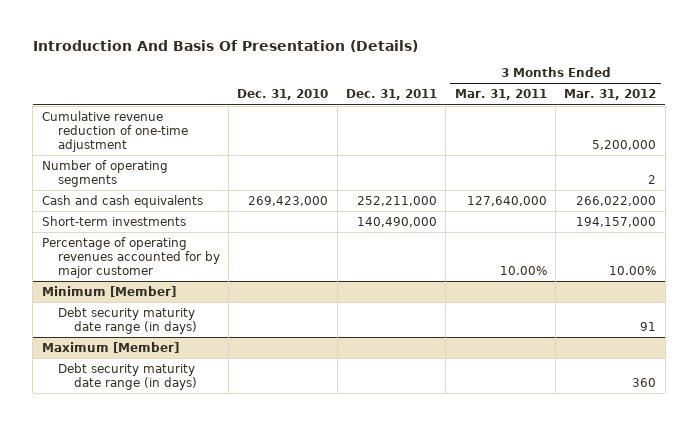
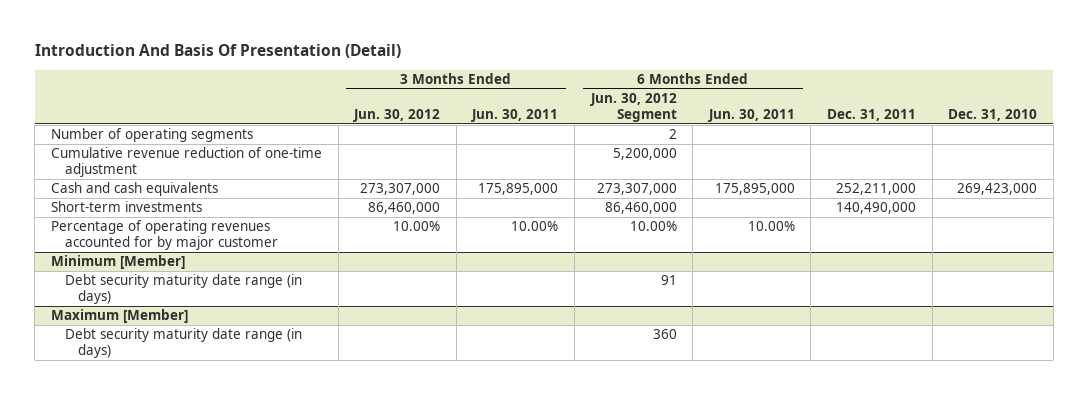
- Introduction And Basis Of Presentation (Details)
+ Introduction And Basis Of Presentation (Detail)
- | Dec. 31, 2010 | Dec. 31, 2011 | 3 Months Ended Mar. 31, 2011 | 3 Months Ended Mar. 31, 2012
+ | 3 Months Ended Jun. 30, 2012 | 3 Months Ended Jun. 30, 2011 | 6 Months Ended Jun. 30, 2012 Segment | 6 Months Ended Jun. 30, 2011 | Dec. 31, 2011 | Dec. 31, 2010
moved down: Cumulative revenue reduction of one-time adjustment | | | 5,200,000 | | |

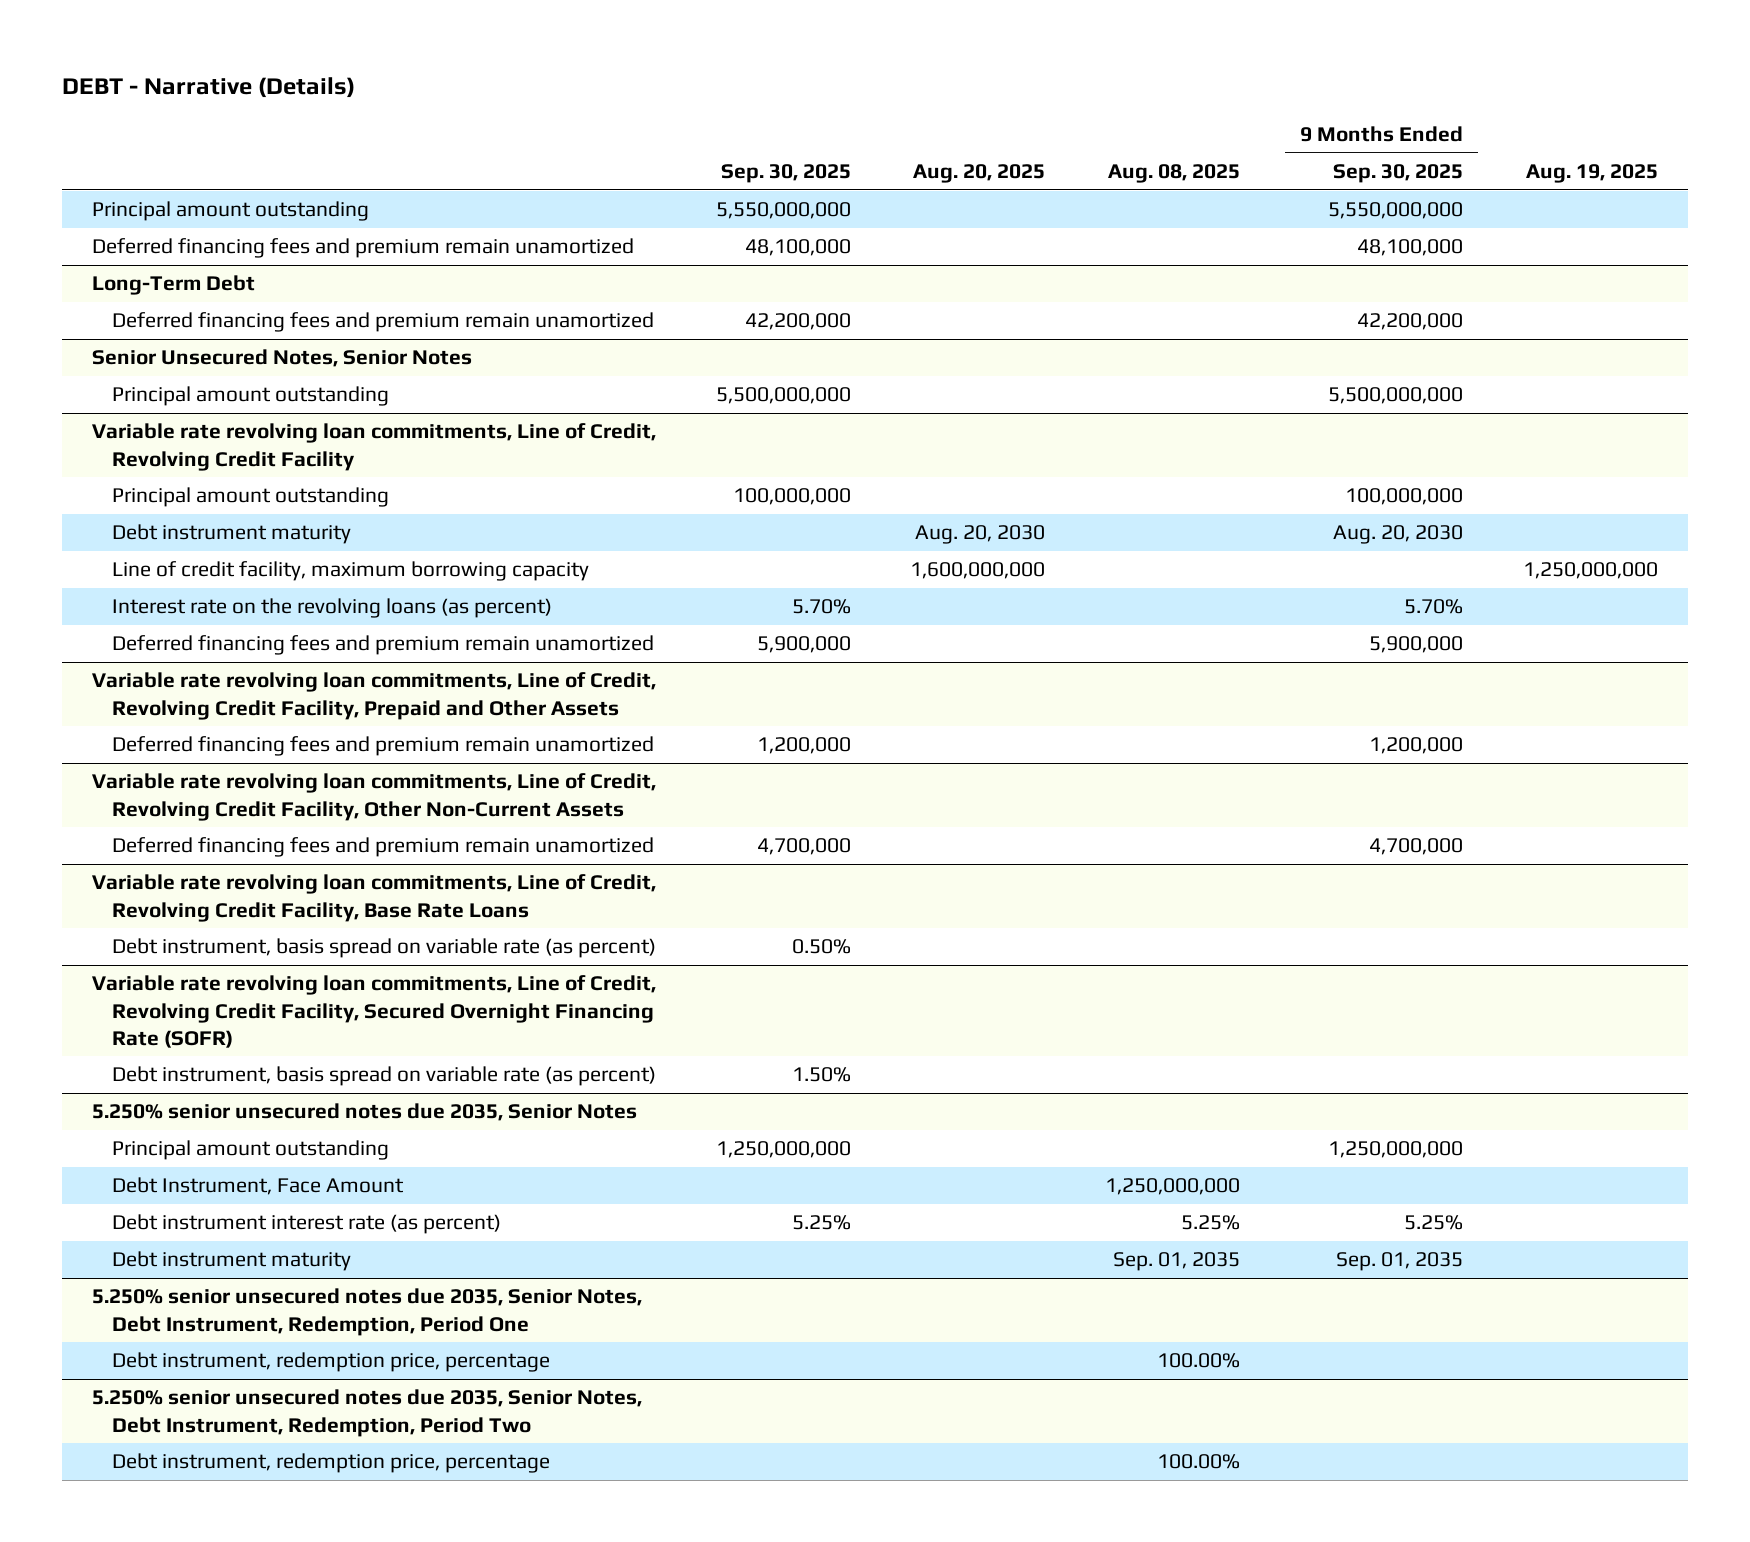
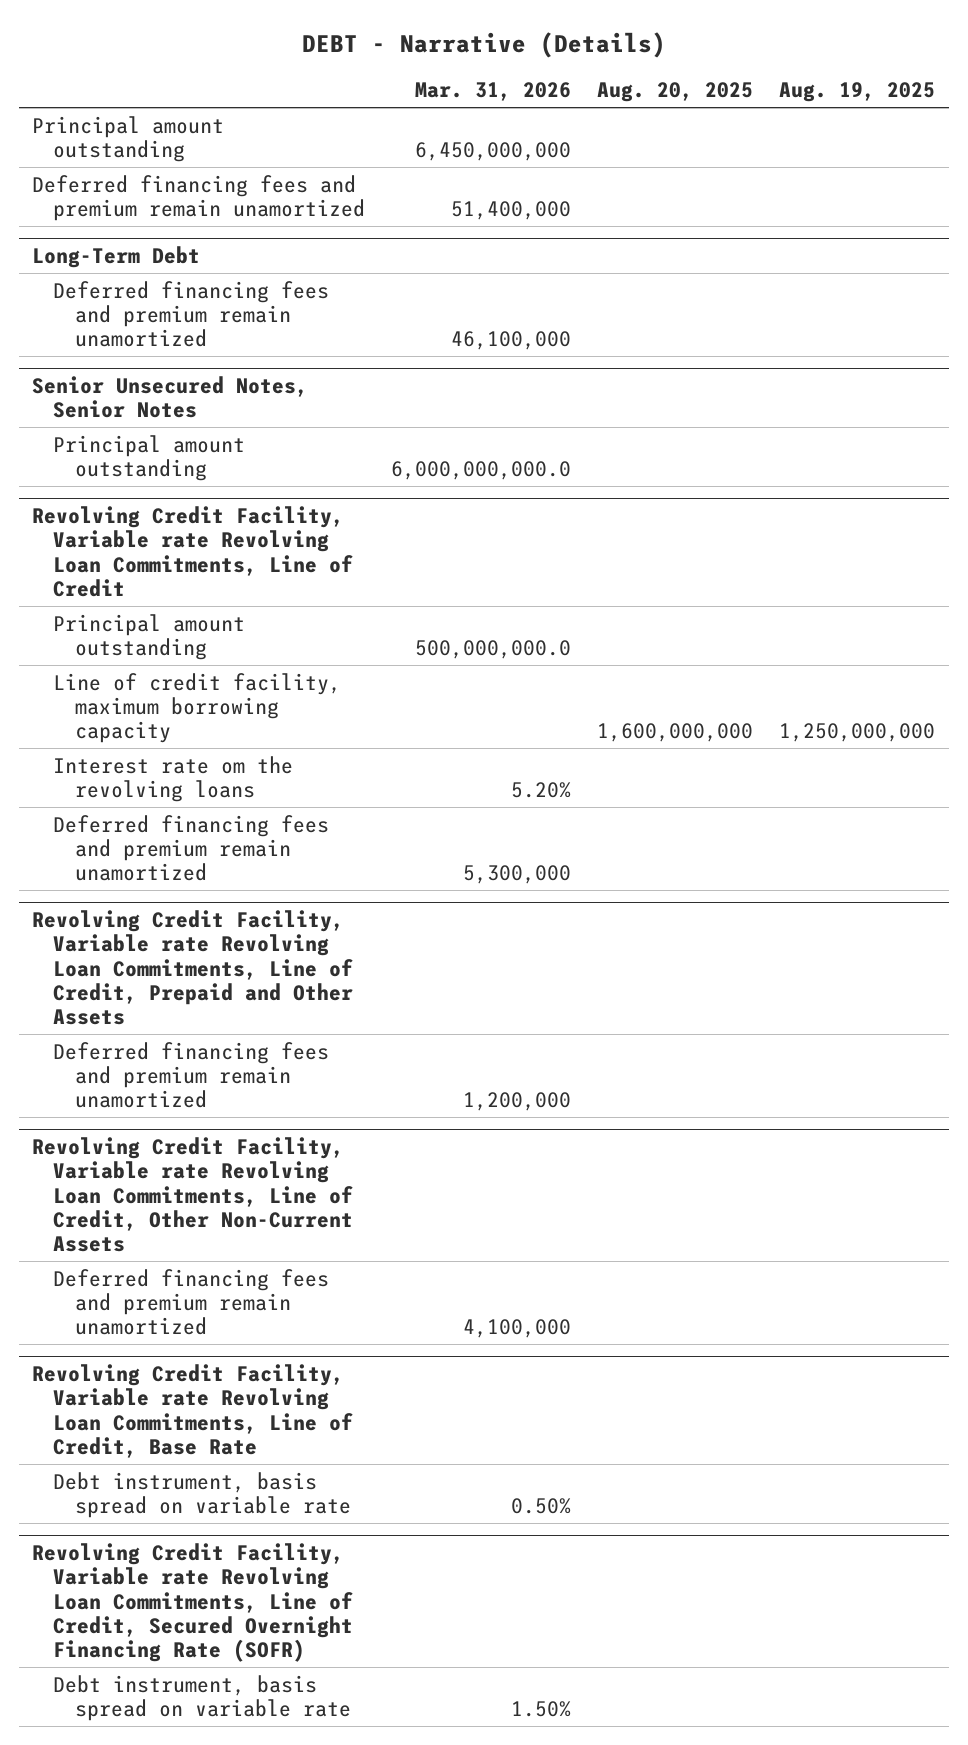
- | Sep. 30, 2025 | Aug. 20, 2025 | Aug. 08, 2025 | 9 Months Ended Sep. 30, 2025 | Aug. 19, 2025
+ | Mar. 31, 2026 | Aug. 20, 2025 | Aug. 19, 2025
- Variable rate revolving loan commitments, Line of Credit, Revolving Credit Facility
+ Revolving Credit Facility, Variable rate Revolving Loan Commitments, Line of Credit
- Debt instrument maturity | | Aug. 20, 2030 | | Aug. 20, 2030 |
- Interest rate on the revolving loans (as percent) | 5.70% | | | 5.70% |
+ Interest rate om the revolving loans | 5.20% | |
- Variable rate revolving loan commitments, Line of Credit, Revolving Credit Facility, Prepaid and Other Assets
+ Revolving Credit Facility, Variable rate Revolving Loan Commitments, Line of Credit, Prepaid and Other Assets
- Variable rate revolving loan commitments, Line of Credit, Revolving Credit Facility, Other Non-Current Assets
+ Revolving Credit Facility, Variable rate Revolving Loan Commitments, Line of Credit, Other Non-Current Assets
- Variable rate revolving loan commitments, Line of Credit, Revolving Credit Facility, Base Rate Loans
- Debt instrument, basis spread on variable rate (as percent) | 0.50% | | | |
- Variable rate revolving loan commitments, Line of Credit, Revolving Credit Facility, Secured Overnight Financing Rate (SOFR)
- Debt instrument, basis spread on variable rate (as percent) | 1.50% | | | |
- 5.250% senior unsecured notes due 2035, Senior Notes
- Principal amount outstanding | 1,250,000,000 | | | 1,250,000,000 |
- Debt Instrument, Face Amount | | | 1,250,000,000 | |
- Debt instrument interest rate (as percent) | 5.25% | | 5.25% | 5.25% |
- Debt instrument maturity | | | Sep. 01, 2035 | Sep. 01, 2035 |
- 5.250% senior unsecured notes due 2035, Senior Notes, Debt Instrument, Redemption, Period One
- Debt instrument, redemption price, percentage | | | 100.00% | |
- 5.250% senior unsecured notes due 2035, Senior Notes, Debt Instrument, Redemption, Period Two
- Debt instrument, redemption price, percentage | | | 100.00% | |
+ Revolving Credit Facility, Variable rate Revolving Loan Commitments, Line of Credit, Base Rate
+ Debt instrument, basis spread on variable rate | 0.50% | |
+ Revolving Credit Facility, Variable rate Revolving Loan Commitments, Line of Credit, Secured Overnight Financing Rate (SOFR)
+ Debt instrument, basis spread on variable rate | 1.50% | |

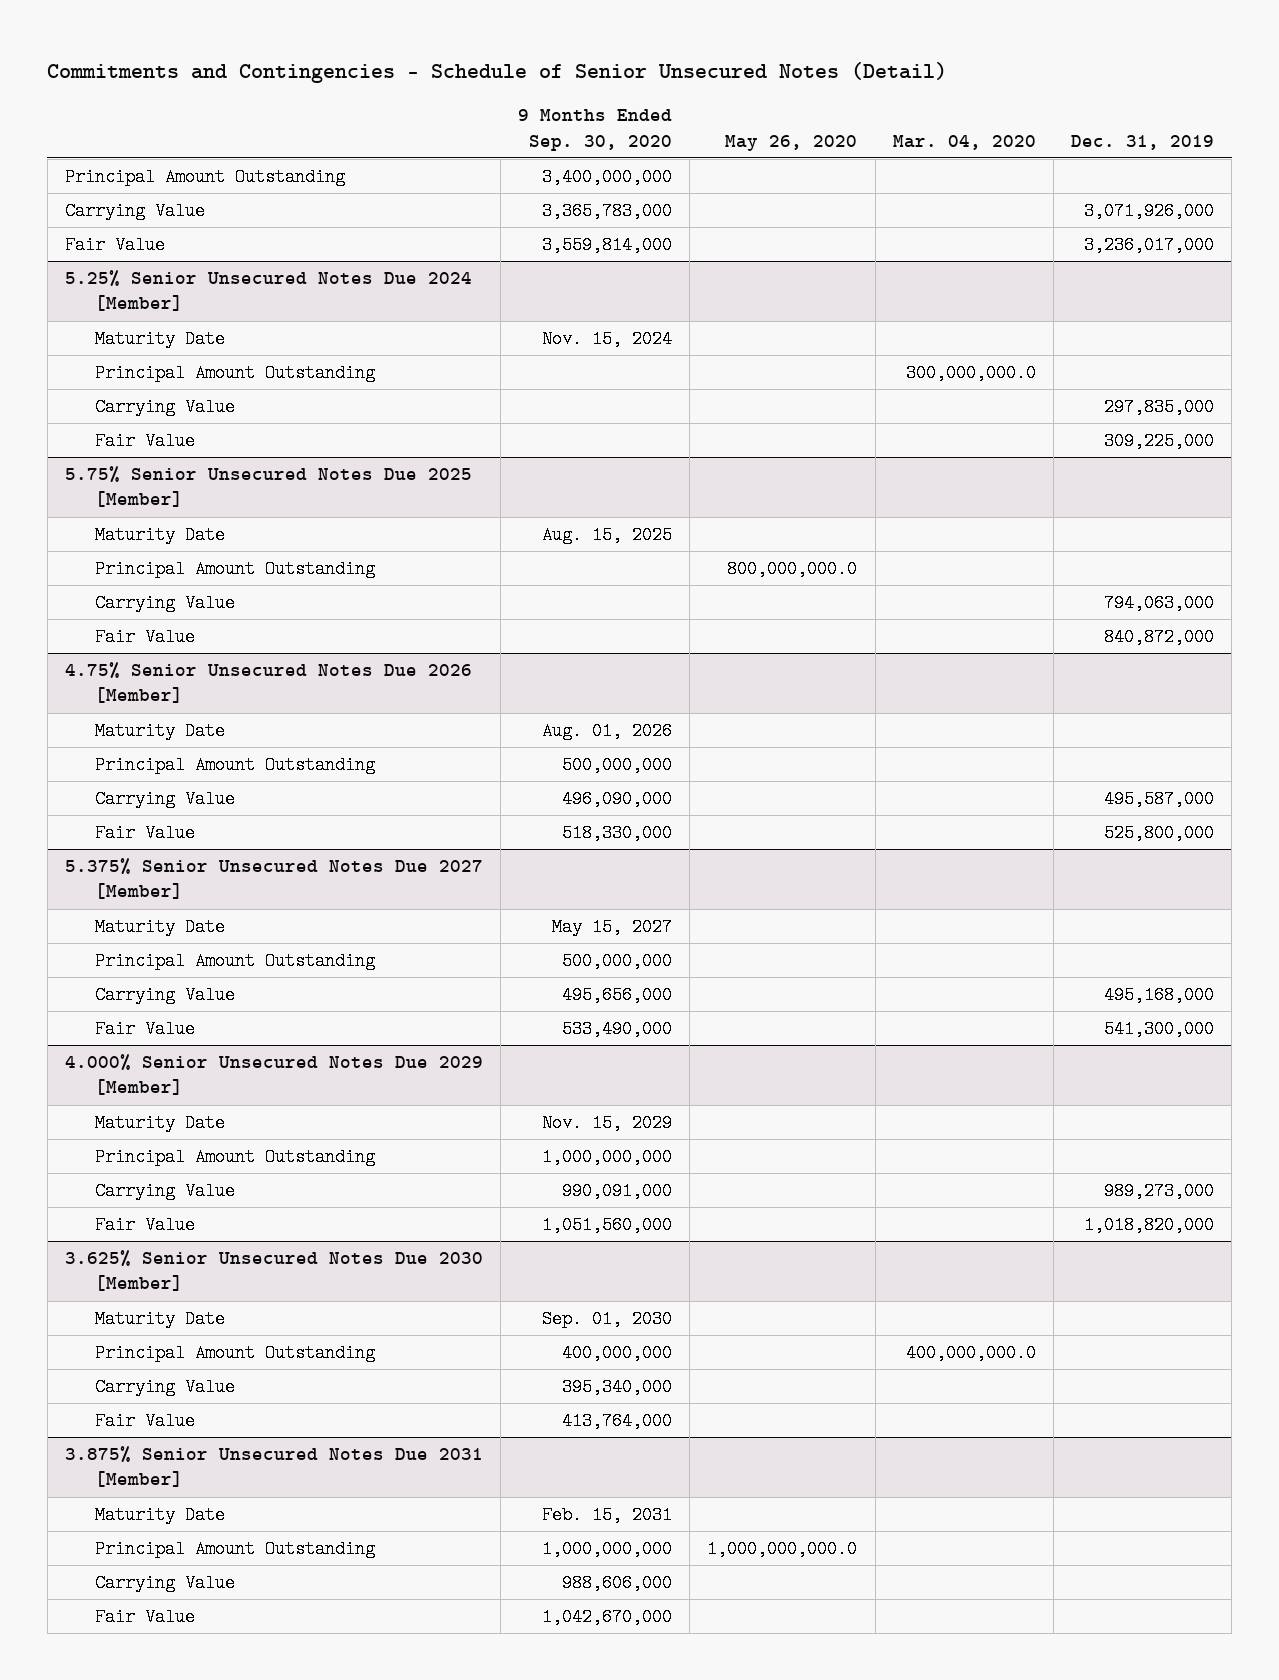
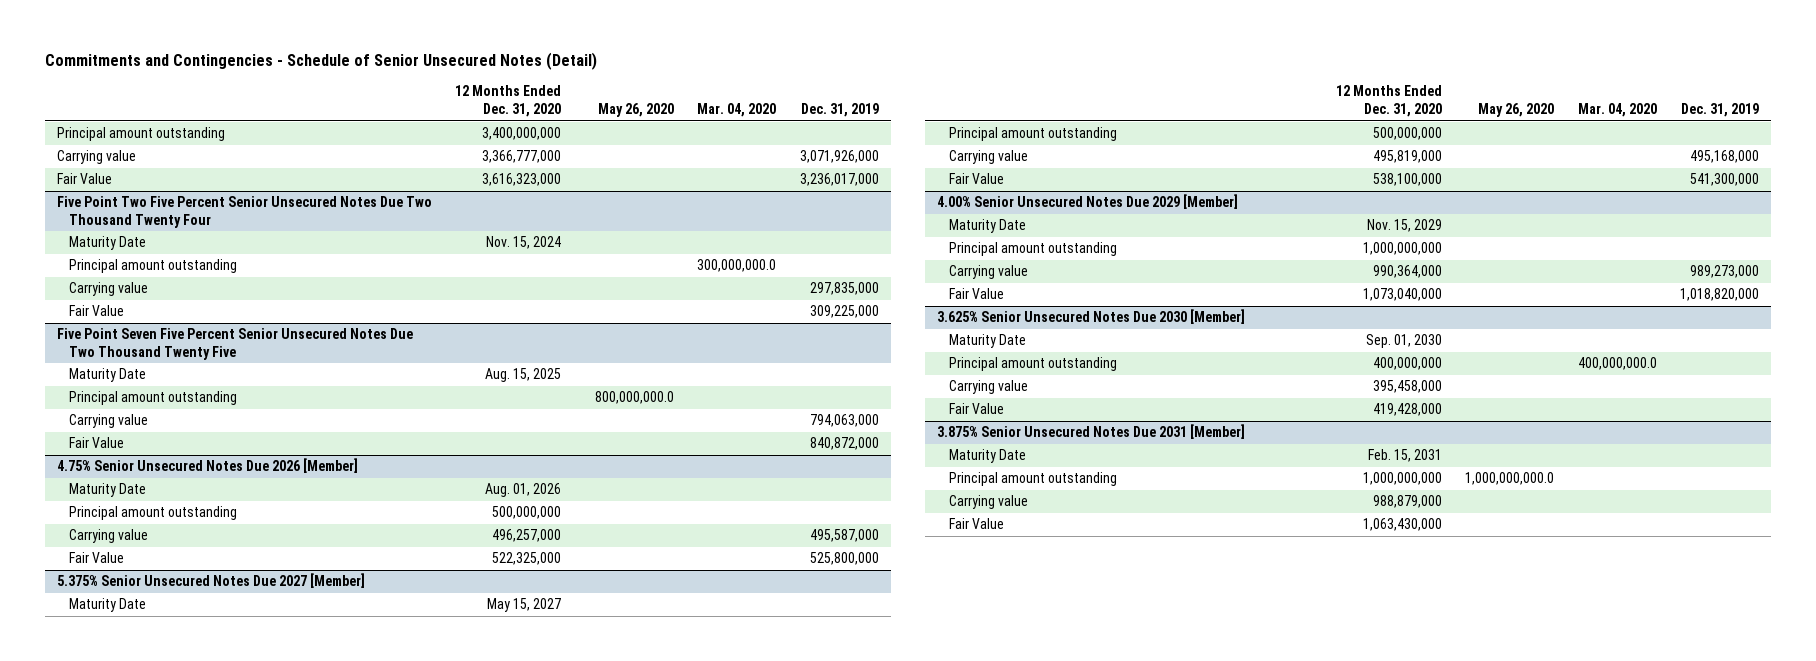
- | 9 Months Ended Sep. 30, 2020 | May 26, 2020 | Mar. 04, 2020 | Dec. 31, 2019
+ | 12 Months Ended Dec. 31, 2020 | May 26, 2020 | Mar. 04, 2020 | Dec. 31, 2019
- Principal Amount Outstanding | 3,400,000,000 | | |
- Carrying Value | 3,365,783,000 | | | 3,071,926,000
+ Principal amount outstanding | 3,400,000,000 | | |
+ Carrying value | 3,366,777,000 | | | 3,071,926,000
- 5.25% Senior Unsecured Notes Due 2024 [Member]
+ Five Point Two Five Percent Senior Unsecured Notes Due Two Thousand Twenty Four
- Principal Amount Outstanding | | | 300,000,000.0 |
- Carrying Value | | | | 297,835,000
+ Principal amount outstanding | | | 300,000,000.0 |
+ Carrying value | | | | 297,835,000
- 5.75% Senior Unsecured Notes Due 2025 [Member]
+ Five Point Seven Five Percent Senior Unsecured Notes Due Two Thousand Twenty Five
- Principal Amount Outstanding | | 800,000,000.0 | |
- Carrying Value | | | | 794,063,000
+ Principal amount outstanding | | 800,000,000.0 | |
+ Carrying value | | | | 794,063,000
@ 4.75% Senior Unsecured Notes Due 2026 [Member]
- Principal Amount Outstanding | 500,000,000 | | |
- Carrying Value | 496,090,000 | | | 495,587,000
+ Principal amount outstanding | 500,000,000 | | |
+ Carrying value | 496,257,000 | | | 495,587,000
@ 5.375% Senior Unsecured Notes Due 2027 [Member]
- Principal Amount Outstanding | 500,000,000 | | |
- Carrying Value | 495,656,000 | | | 495,168,000
+ Principal amount outstanding | 500,000,000 | | |
+ Carrying value | 495,819,000 | | | 495,168,000
- 4.000% Senior Unsecured Notes Due 2029 [Member]
+ 4.00% Senior Unsecured Notes Due 2029 [Member]
- Principal Amount Outstanding | 1,000,000,000 | | |
- Carrying Value | 990,091,000 | | | 989,273,000
+ Principal amount outstanding | 1,000,000,000 | | |
+ Carrying value | 990,364,000 | | | 989,273,000
@ 3.625% Senior Unsecured Notes Due 2030 [Member]
- Principal Amount Outstanding | 400,000,000 | | 400,000,000.0 |
- Carrying Value | 395,340,000 | | |
+ Principal amount outstanding | 400,000,000 | | 400,000,000.0 |
+ Carrying value | 395,458,000 | | |
@ 3.875% Senior Unsecured Notes Due 2031 [Member]
- Principal Amount Outstanding | 1,000,000,000 | 1,000,000,000.0 | |
- Carrying Value | 988,606,000 | | |
+ Principal amount outstanding | 1,000,000,000 | 1,000,000,000.0 | |
+ Carrying value | 988,879,000 | | |

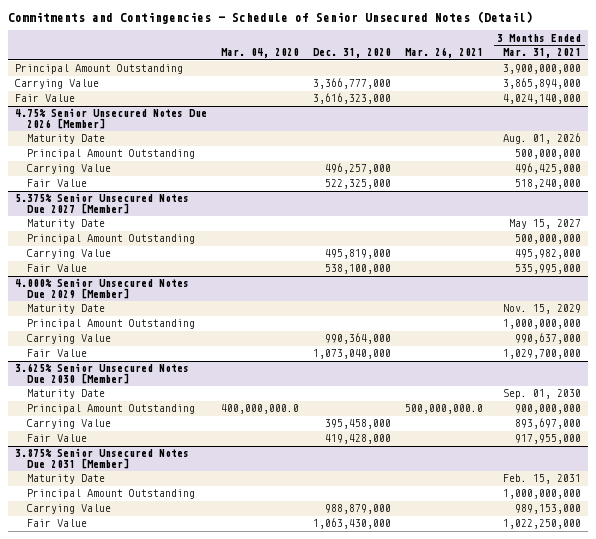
- | 12 Months Ended Dec. 31, 2020 | May 26, 2020 | Mar. 04, 2020 | Dec. 31, 2019
+ | Mar. 04, 2020 | Dec. 31, 2020 | Mar. 26, 2021 | 3 Months Ended Mar. 31, 2021
- Principal amount outstanding | 3,400,000,000 | | |
- Carrying value | 3,366,777,000 | | | 3,071,926,000
+ Principal Amount Outstanding | | | | 3,900,000,000
+ Carrying Value | | 3,366,777,000 | | 3,865,894,000
- Five Point Two Five Percent Senior Unsecured Notes Due Two Thousand Twenty Four
- Maturity Date | Nov. 15, 2024 | | |
- Principal amount outstanding | | | 300,000,000.0 |
- Carrying value | | | | 297,835,000
- Fair Value | | | | 309,225,000
- Five Point Seven Five Percent Senior Unsecured Notes Due Two Thousand Twenty Five
- Maturity Date | Aug. 15, 2025 | | |
- Principal amount outstanding | | 800,000,000.0 | |
- Carrying value | | | | 794,063,000
- Fair Value | | | | 840,872,000
@ 4.75% Senior Unsecured Notes Due 2026 [Member]
- Principal amount outstanding | 500,000,000 | | |
- Carrying value | 496,257,000 | | | 495,587,000
+ Principal Amount Outstanding | | | | 500,000,000
+ Carrying Value | | 496,257,000 | | 496,425,000
@ 5.375% Senior Unsecured Notes Due 2027 [Member]
- Principal amount outstanding | 500,000,000 | | |
- Carrying value | 495,819,000 | | | 495,168,000
+ Principal Amount Outstanding | | | | 500,000,000
+ Carrying Value | | 495,819,000 | | 495,982,000
- 4.00% Senior Unsecured Notes Due 2029 [Member]
- Maturity Date | Nov. 15, 2029 | | |
- Principal amount outstanding | 1,000,000,000 | | |
- Carrying value | 990,364,000 | | | 989,273,000
- Fair Value | 1,073,040,000 | | | 1,018,820,000
+ 4.000% Senior Unsecured Notes Due 2029 [Member]
+ Maturity Date | | | | Nov. 15, 2029
+ Principal Amount Outstanding | | | | 1,000,000,000
+ Carrying Value | | 990,364,000 | | 990,637,000
+ Fair Value | | 1,073,040,000 | | 1,029,700,000
@ 3.625% Senior Unsecured Notes Due 2030 [Member]
- Principal amount outstanding | 400,000,000 | | 400,000,000.0 |
- Carrying value | 395,458,000 | | |
+ Principal Amount Outstanding | 400,000,000.0 | | 500,000,000.0 | 900,000,000
+ Carrying Value | | 395,458,000 | | 893,697,000
@ 3.875% Senior Unsecured Notes Due 2031 [Member]
- Principal amount outstanding | 1,000,000,000 | 1,000,000,000.0 | |
- Carrying value | 988,879,000 | | |
+ Principal Amount Outstanding | | | | 1,000,000,000
+ Carrying Value | | 988,879,000 | | 989,153,000

